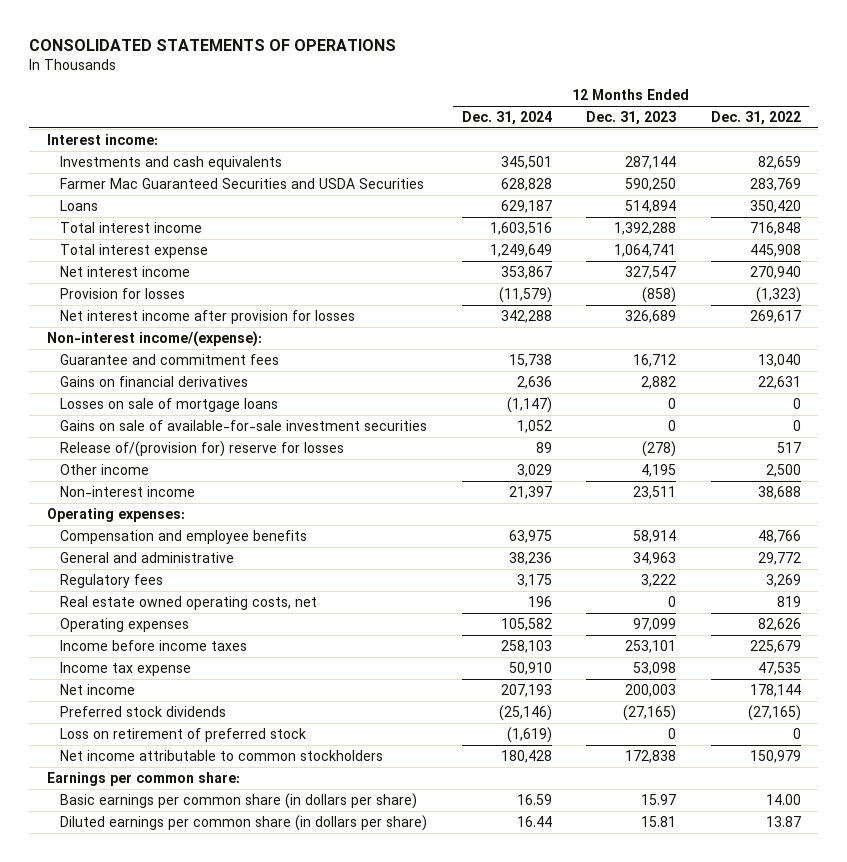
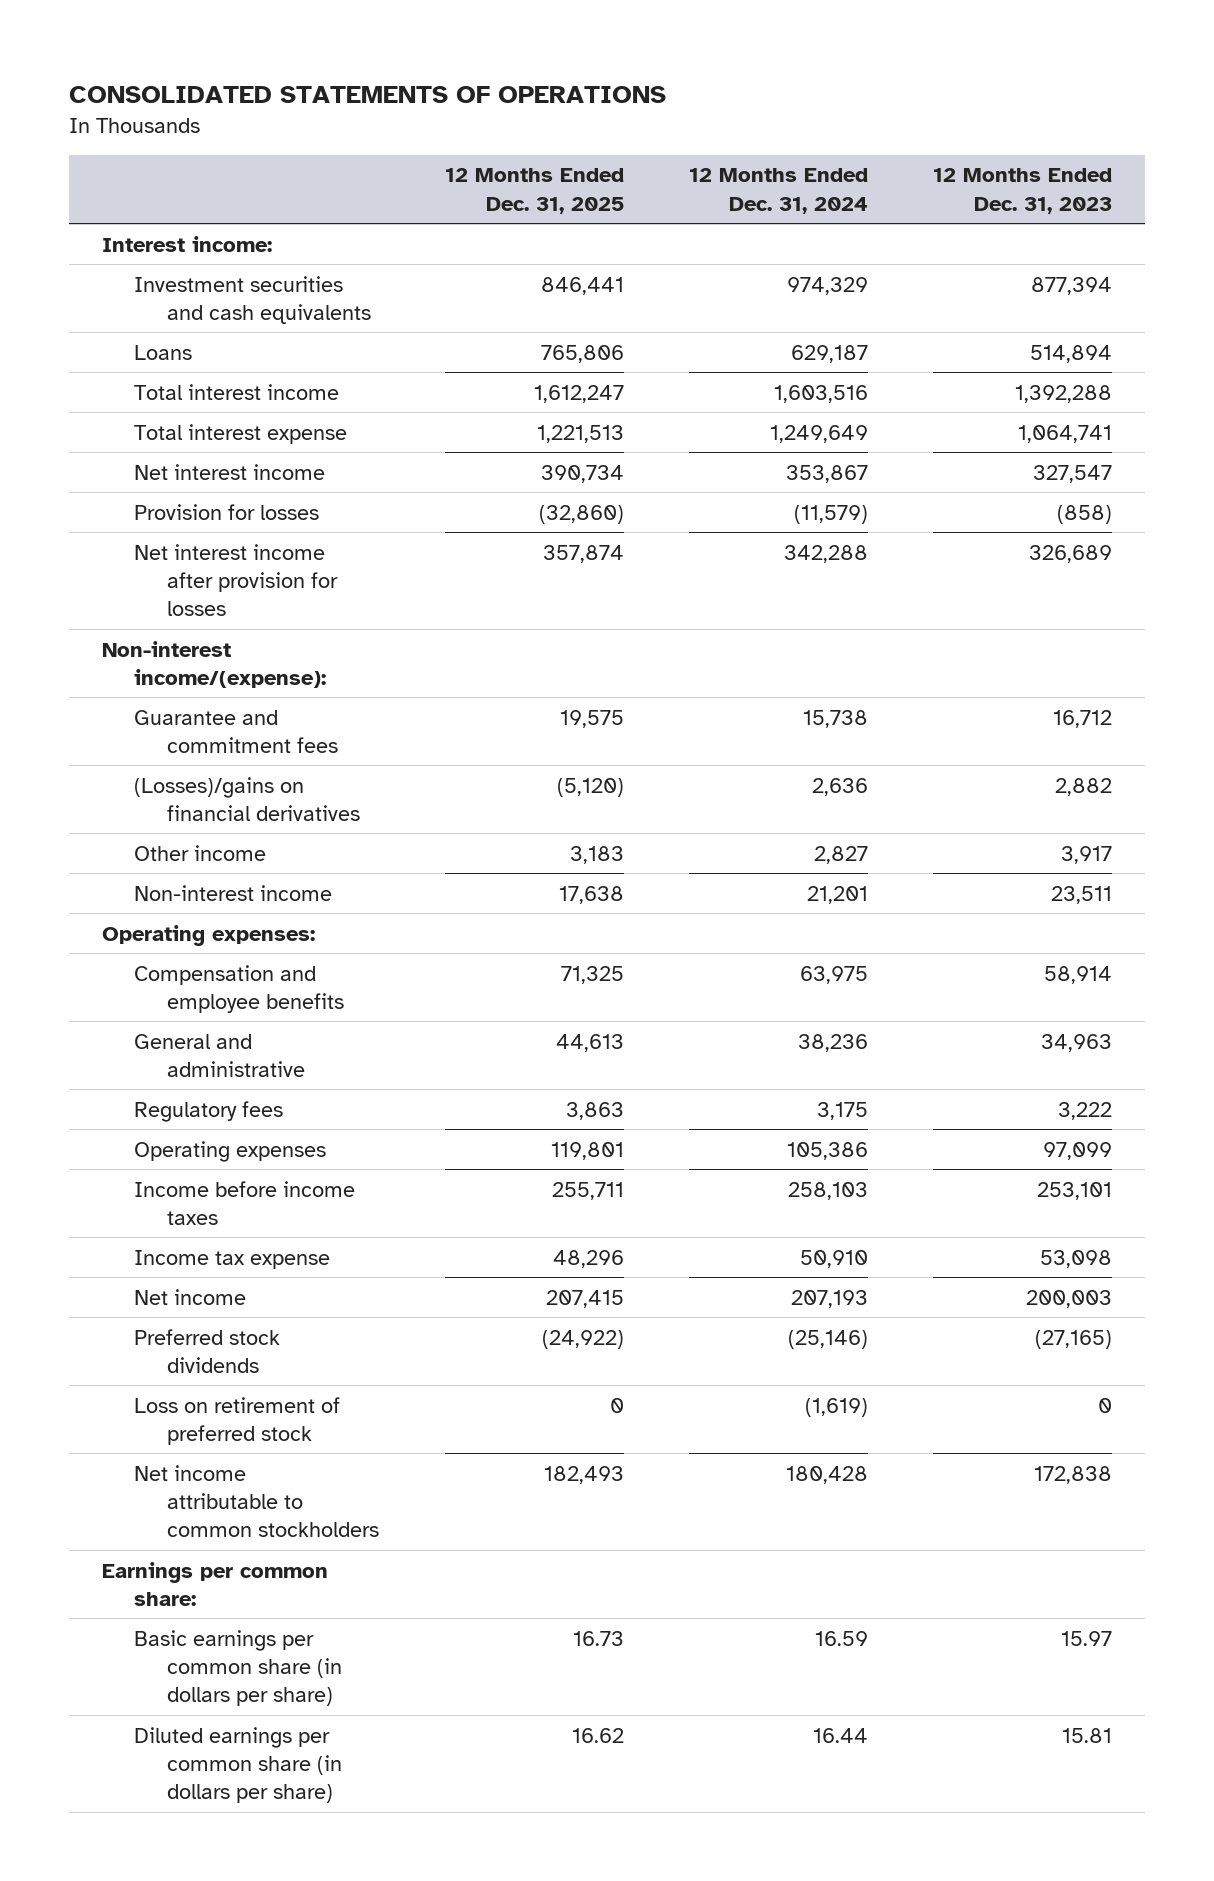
- | 12 Months Ended Dec. 31, 2024 | 12 Months Ended Dec. 31, 2023 | 12 Months Ended Dec. 31, 2022
+ | 12 Months Ended Dec. 31, 2025 | 12 Months Ended Dec. 31, 2024 | 12 Months Ended Dec. 31, 2023
- Investments and cash equivalents | 345,501 | 287,144 | 82,659
- Farmer Mac Guaranteed Securities and USDA Securities | 628,828 | 590,250 | 283,769
+ Investment securities and cash equivalents | 846,441 | 974,329 | 877,394
- Gains on financial derivatives | 2,636 | 2,882 | 22,631
- Losses on sale of mortgage loans | (1,147) | 0 | 0
- Gains on sale of available-for-sale investment securities | 1,052 | 0 | 0
- Release of/(provision for) reserve for losses | 89 | (278) | 517
- Other income | 3,029 | 4,195 | 2,500
- Non-interest income | 21,397 | 23,511 | 38,688
+ (Losses)/gains on financial derivatives | (5,120) | 2,636 | 2,882
+ Other income | 3,183 | 2,827 | 3,917
+ Non-interest income | 17,638 | 21,201 | 23,511
- Real estate owned operating costs, net | 196 | 0 | 819
- Operating expenses | 105,582 | 97,099 | 82,626
+ Operating expenses | 119,801 | 105,386 | 97,099

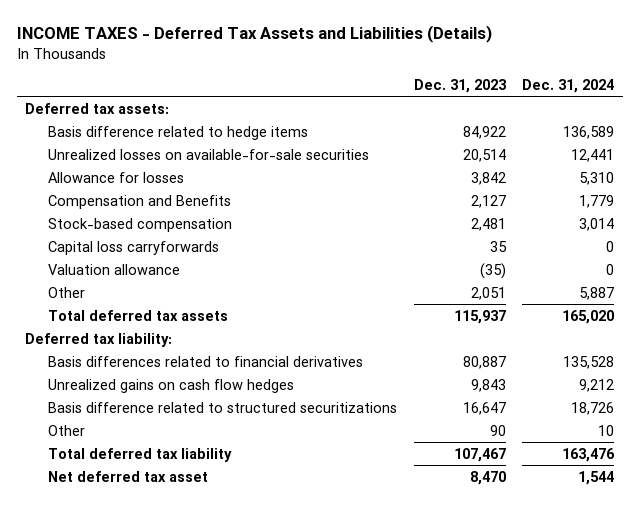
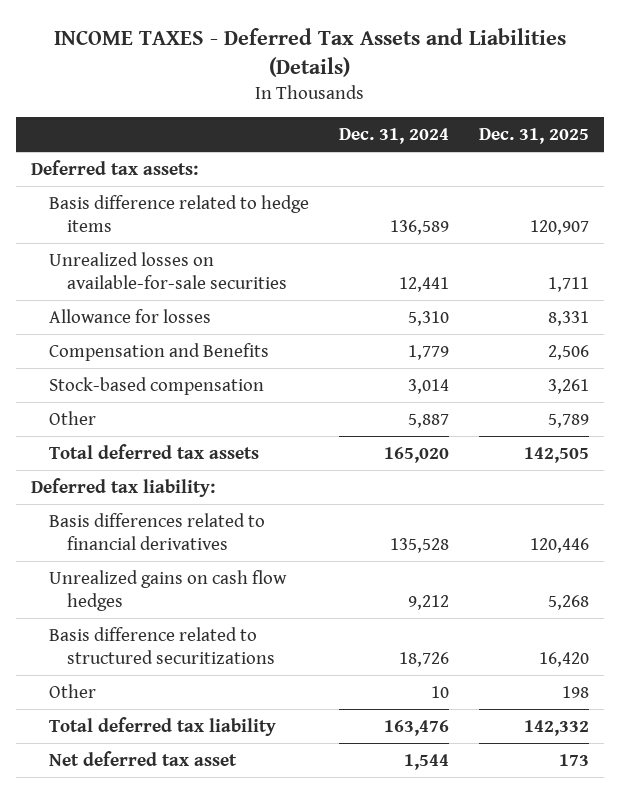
- | Dec. 31, 2023 | Dec. 31, 2024
+ | Dec. 31, 2024 | Dec. 31, 2025
- Capital loss carryforwards | 35 | 0
- Valuation allowance | (35) | 0

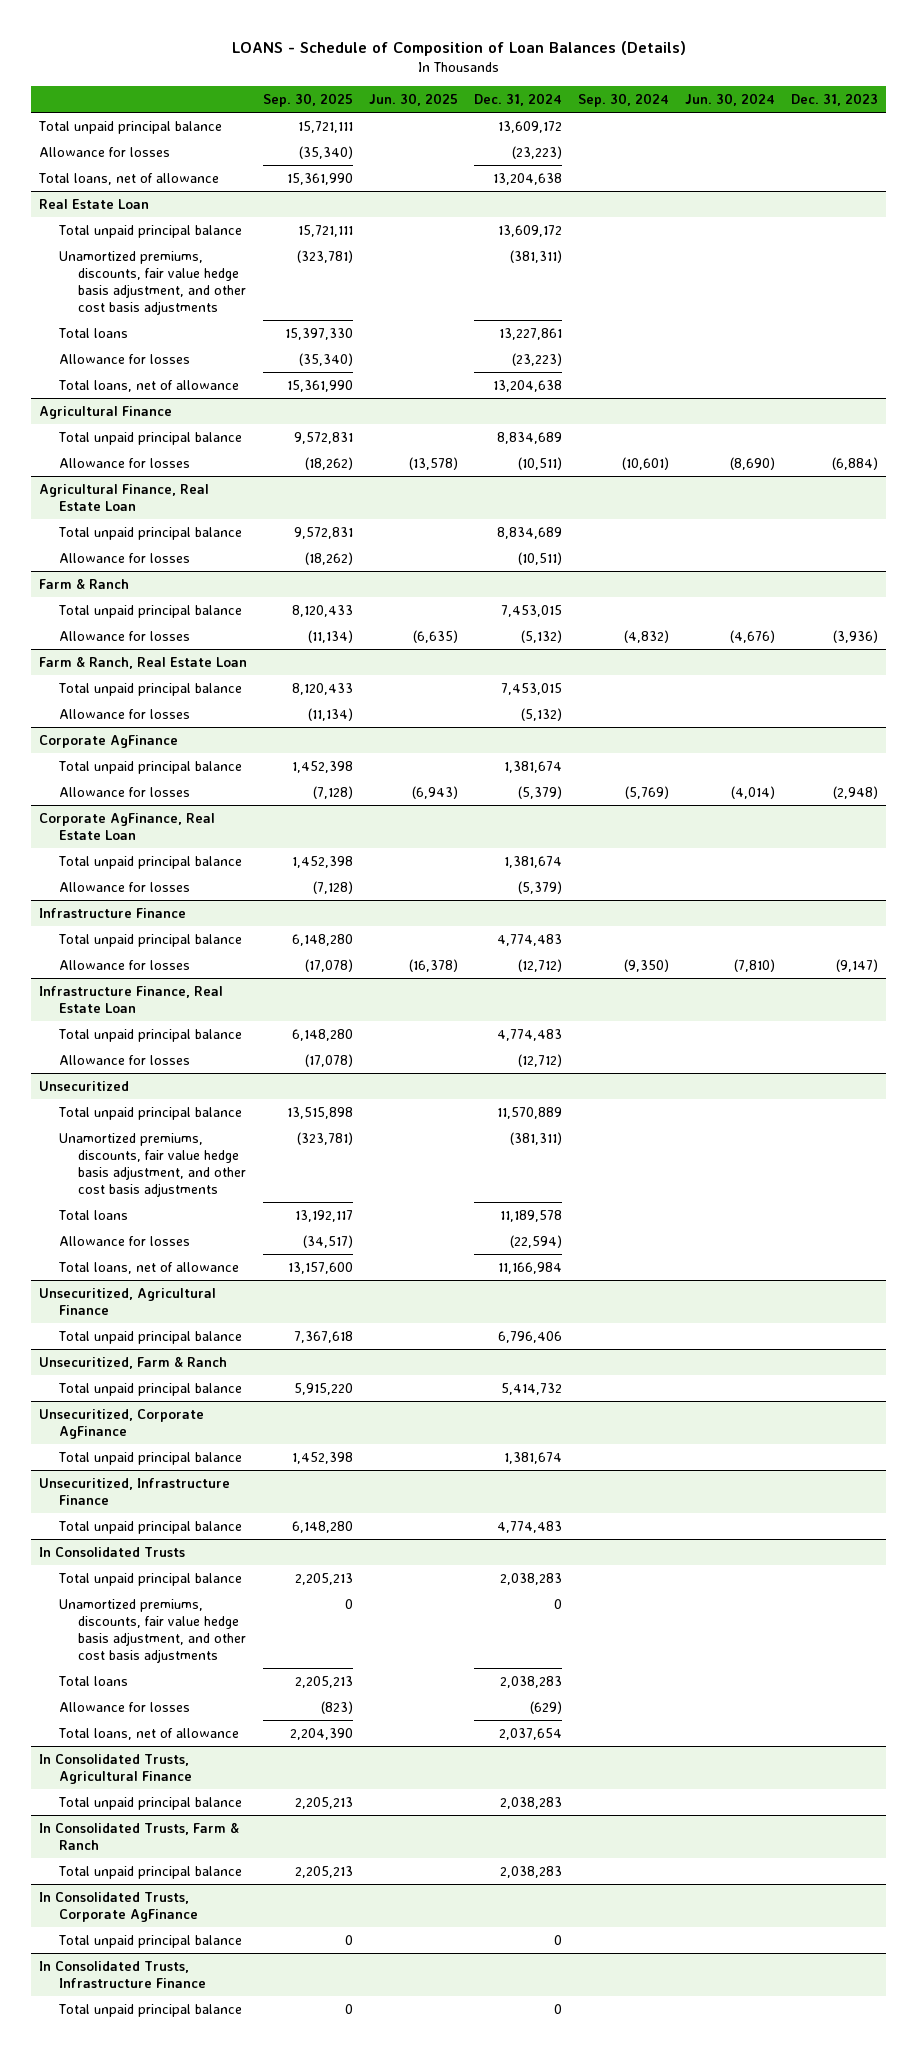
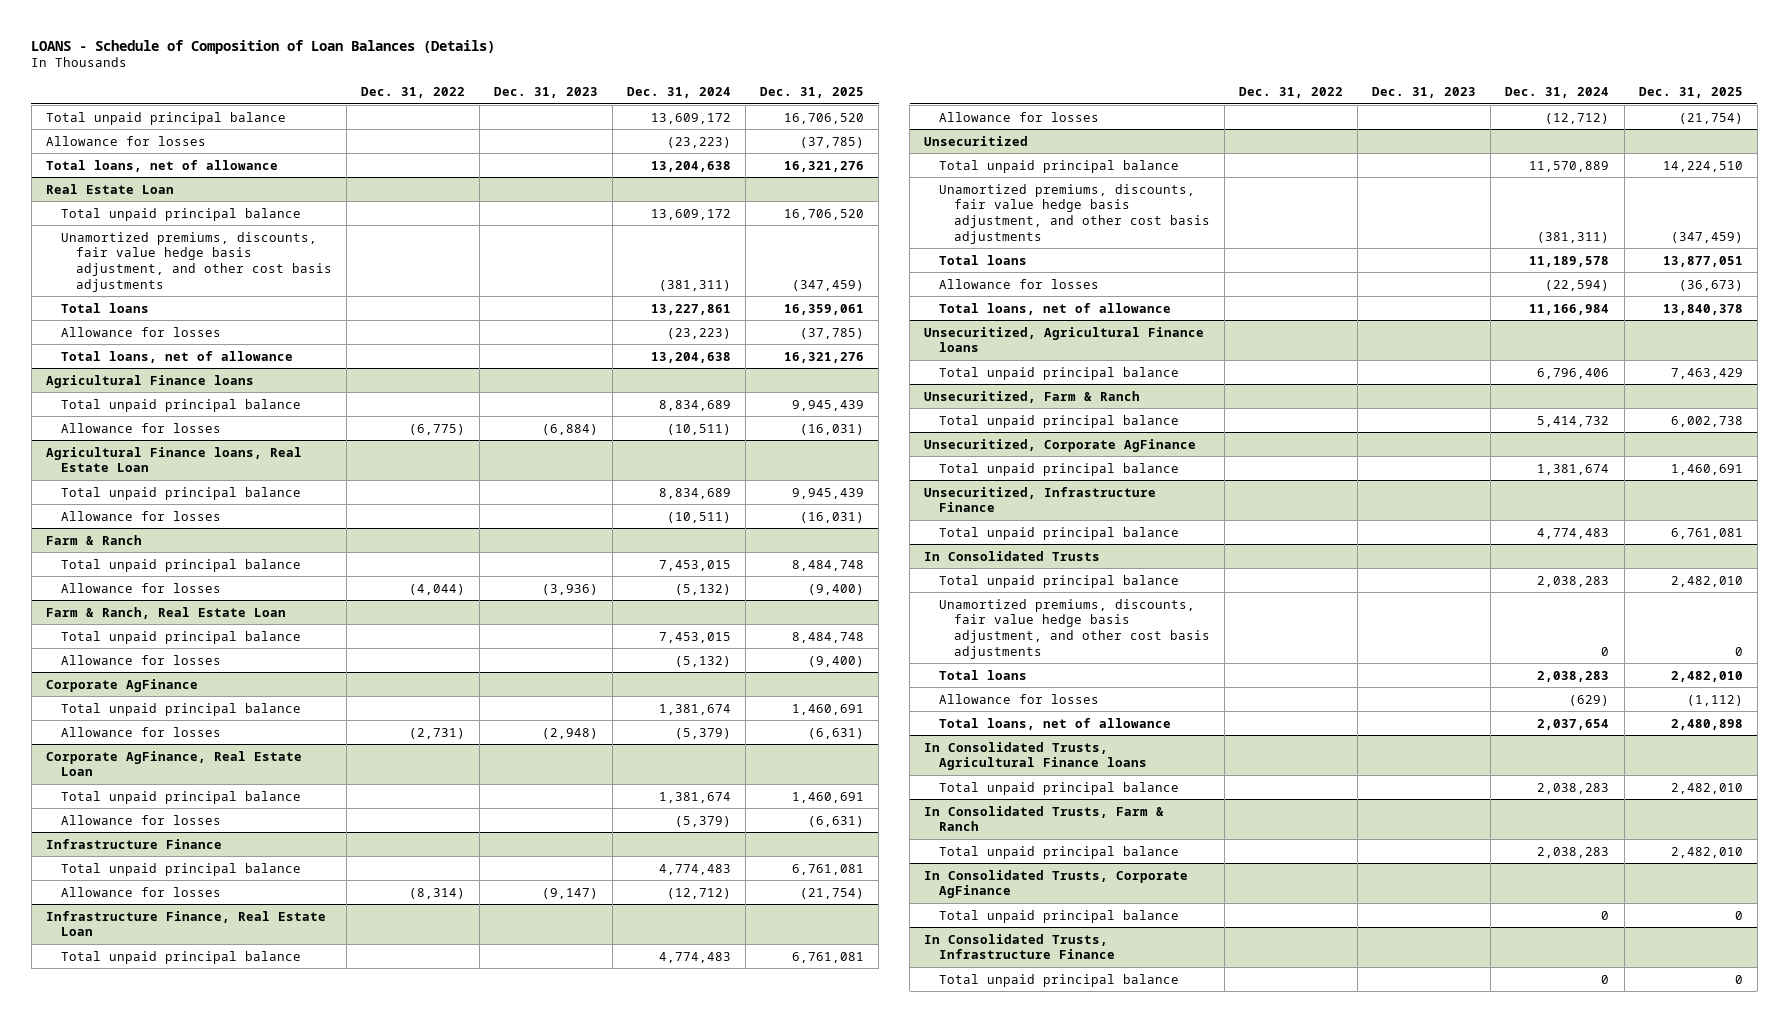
- | Sep. 30, 2025 | Jun. 30, 2025 | Dec. 31, 2024 | Sep. 30, 2024 | Jun. 30, 2024 | Dec. 31, 2023
+ | Dec. 31, 2022 | Dec. 31, 2023 | Dec. 31, 2024 | Dec. 31, 2025
- Agricultural Finance
+ Agricultural Finance loans
- Agricultural Finance, Real Estate Loan
+ Agricultural Finance loans, Real Estate Loan
- Unsecuritized, Agricultural Finance
+ Unsecuritized, Agricultural Finance loans
- In Consolidated Trusts, Agricultural Finance
+ In Consolidated Trusts, Agricultural Finance loans

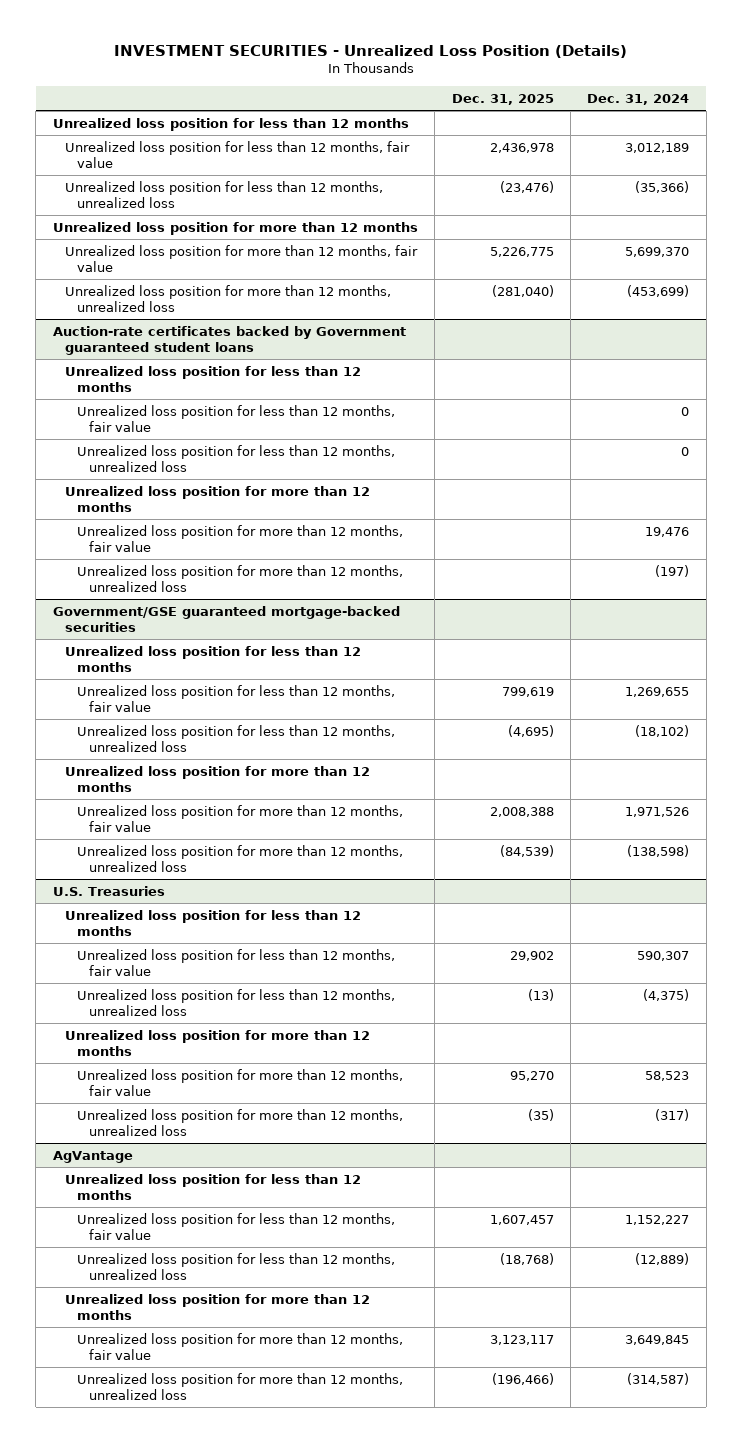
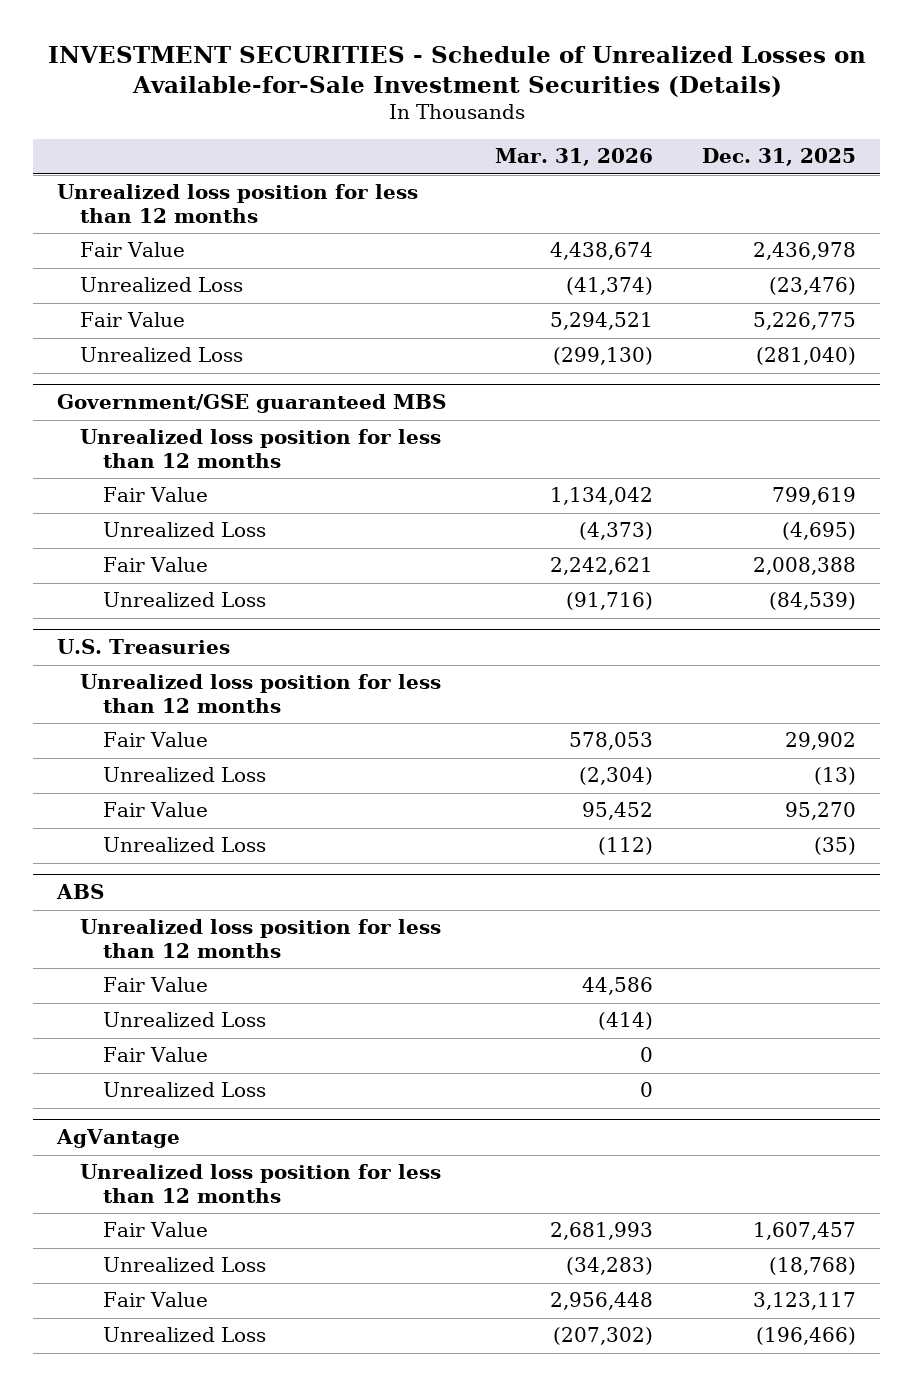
- INVESTMENT SECURITIES - Unrealized Loss Position (Details)
+ INVESTMENT SECURITIES - Schedule of Unrealized Losses on Available-for-Sale Investment Securities (Details)
- | Dec. 31, 2025 | Dec. 31, 2024
+ | Mar. 31, 2026 | Dec. 31, 2025
- Unrealized loss position for less than 12 months, fair value | 2,436,978 | 3,012,189
- Unrealized loss position for less than 12 months, unrealized loss | (23,476) | (35,366)
- Unrealized loss position for more than 12 months
- Unrealized loss position for more than 12 months, fair value | 5,226,775 | 5,699,370
- Unrealized loss position for more than 12 months, unrealized loss | (281,040) | (453,699)
- Auction-rate certificates backed by Government guaranteed student loans
- Unrealized loss position for less than 12 months
- Unrealized loss position for less than 12 months, fair value | | 0
- Unrealized loss position for less than 12 months, unrealized loss | | 0
- Unrealized loss position for more than 12 months
- Unrealized loss position for more than 12 months, fair value | | 19,476
- Unrealized loss position for more than 12 months, unrealized loss | | (197)
- Government/GSE guaranteed mortgage-backed securities
+ Fair Value | 4,438,674 | 2,436,978
+ Unrealized Loss | (41,374) | (23,476)
+ Fair Value | 5,294,521 | 5,226,775
+ Unrealized Loss | (299,130) | (281,040)
+ Government/GSE guaranteed MBS
- Unrealized loss position for less than 12 months, fair value | 799,619 | 1,269,655
- Unrealized loss position for less than 12 months, unrealized loss | (4,695) | (18,102)
- Unrealized loss position for more than 12 months
- Unrealized loss position for more than 12 months, fair value | 2,008,388 | 1,971,526
- Unrealized loss position for more than 12 months, unrealized loss | (84,539) | (138,598)
+ Fair Value | 1,134,042 | 799,619
+ Unrealized Loss | (4,373) | (4,695)
+ Fair Value | 2,242,621 | 2,008,388
+ Unrealized Loss | (91,716) | (84,539)
@ U.S. Treasuries
- Unrealized loss position for less than 12 months, fair value | 29,902 | 590,307
- Unrealized loss position for less than 12 months, unrealized loss | (13) | (4,375)
- Unrealized loss position for more than 12 months
- Unrealized loss position for more than 12 months, fair value | 95,270 | 58,523
- Unrealized loss position for more than 12 months, unrealized loss | (35) | (317)
+ Fair Value | 578,053 | 29,902
+ Unrealized Loss | (2,304) | (13)
+ Fair Value | 95,452 | 95,270
+ Unrealized Loss | (112) | (35)
+ ABS
+ Unrealized loss position for less than 12 months
+ Fair Value | 44,586 |
+ Unrealized Loss | (414) |
+ Fair Value | 0 |
+ Unrealized Loss | 0 |
@ AgVantage
- Unrealized loss position for less than 12 months, fair value | 1,607,457 | 1,152,227
- Unrealized loss position for less than 12 months, unrealized loss | (18,768) | (12,889)
- Unrealized loss position for more than 12 months
- Unrealized loss position for more than 12 months, fair value | 3,123,117 | 3,649,845
- Unrealized loss position for more than 12 months, unrealized loss | (196,466) | (314,587)
+ Fair Value | 2,681,993 | 1,607,457
+ Unrealized Loss | (34,283) | (18,768)
+ Fair Value | 2,956,448 | 3,123,117
+ Unrealized Loss | (207,302) | (196,466)

